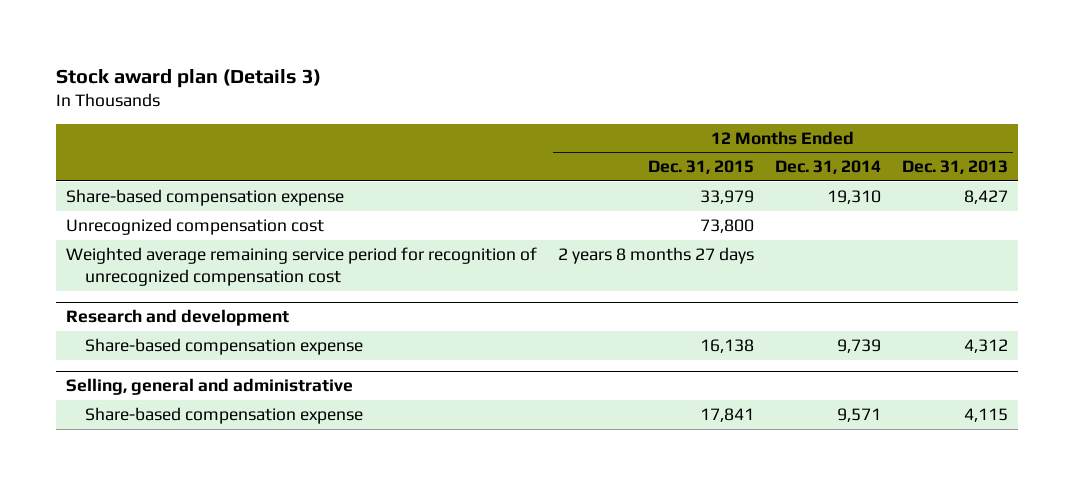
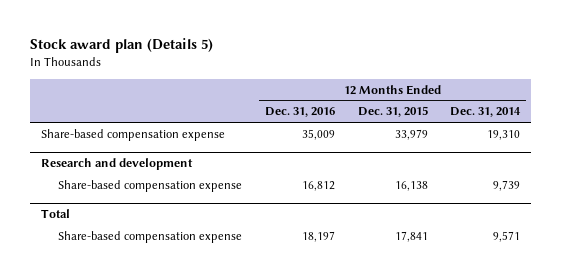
- Stock award plan (Details 3)
+ Stock award plan (Details 5)
- | 12 Months Ended Dec. 31, 2015 | 12 Months Ended Dec. 31, 2014 | 12 Months Ended Dec. 31, 2013
+ | 12 Months Ended Dec. 31, 2016 | 12 Months Ended Dec. 31, 2015 | 12 Months Ended Dec. 31, 2014
- Unrecognized compensation cost | 73,800 | |
- Weighted average remaining service period for recognition of unrecognized compensation cost | 2 years 8 months 27 days | |
- Selling, general and administrative
+ Total

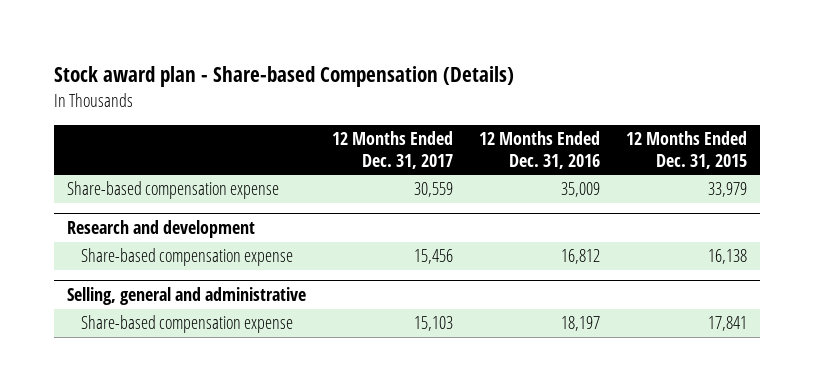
- Stock award plan (Details 5)
+ Stock award plan - Share-based Compensation (Details)
- | 12 Months Ended Dec. 31, 2016 | 12 Months Ended Dec. 31, 2015 | 12 Months Ended Dec. 31, 2014
+ | 12 Months Ended Dec. 31, 2017 | 12 Months Ended Dec. 31, 2016 | 12 Months Ended Dec. 31, 2015
- Total
+ Selling, general and administrative

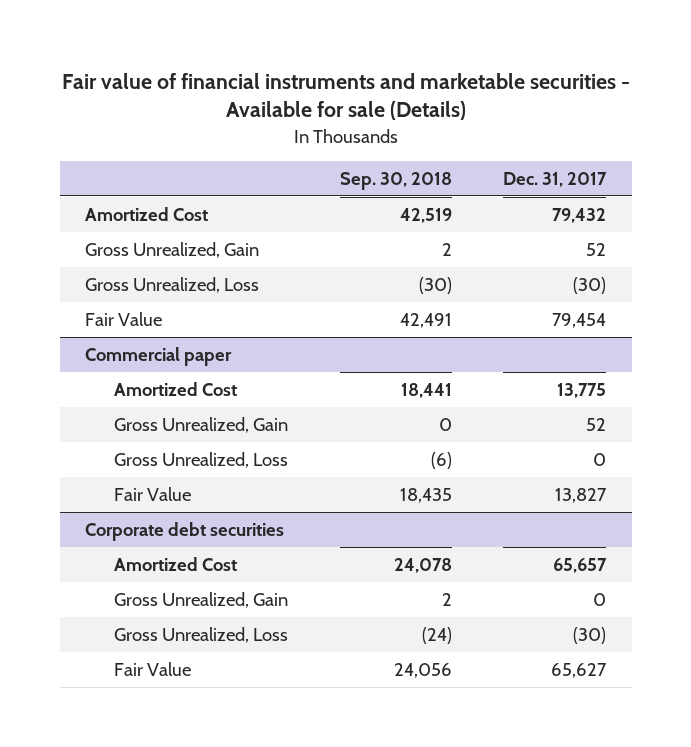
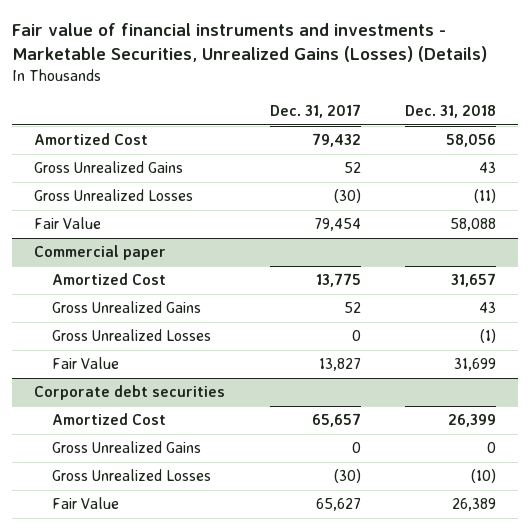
- Fair value of financial instruments and marketable securities - Available for sale (Details)
+ Fair value of financial instruments and investments - Marketable Securities, Unrealized Gains (Losses) (Details)
- | Sep. 30, 2018 | Dec. 31, 2017
+ | Dec. 31, 2017 | Dec. 31, 2018
- Gross Unrealized, Gain | 2 | 52
- Gross Unrealized, Loss | (30) | (30)
+ Gross Unrealized Gains | 52 | 43
+ Gross Unrealized Losses | (30) | (11)
@ Commercial paper
- Gross Unrealized, Gain | 0 | 52
- Gross Unrealized, Loss | (6) | 0
+ Gross Unrealized Gains | 52 | 43
+ Gross Unrealized Losses | 0 | (1)
@ Corporate debt securities
- Gross Unrealized, Gain | 2 | 0
- Gross Unrealized, Loss | (24) | (30)
+ Gross Unrealized Gains | 0 | 0
+ Gross Unrealized Losses | (30) | (10)

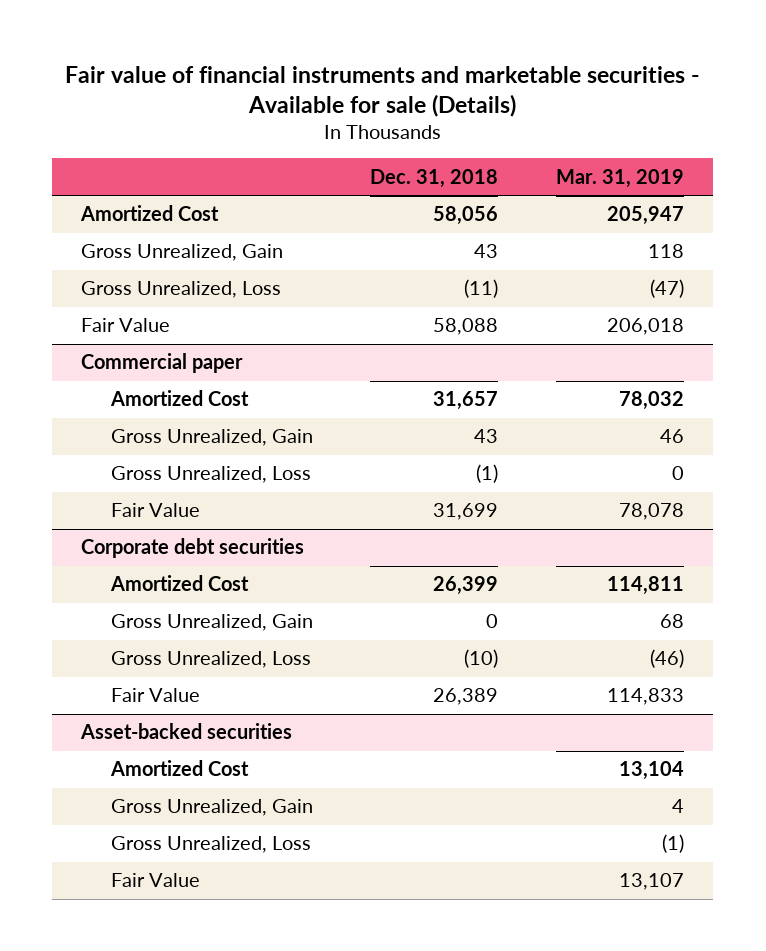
- Fair value of financial instruments and investments - Marketable Securities, Unrealized Gains (Losses) (Details)
+ Fair value of financial instruments and marketable securities - Available for sale (Details)
- | Dec. 31, 2017 | Dec. 31, 2018
+ | Dec. 31, 2018 | Mar. 31, 2019
- Gross Unrealized Gains | 52 | 43
- Gross Unrealized Losses | (30) | (11)
+ Gross Unrealized, Gain | 43 | 118
+ Gross Unrealized, Loss | (11) | (47)
@ Commercial paper
- Gross Unrealized Gains | 52 | 43
- Gross Unrealized Losses | 0 | (1)
+ Gross Unrealized, Gain | 43 | 46
+ Gross Unrealized, Loss | (1) | 0
@ Corporate debt securities
- Gross Unrealized Gains | 0 | 0
- Gross Unrealized Losses | (30) | (10)
+ Gross Unrealized, Gain | 0 | 68
+ Gross Unrealized, Loss | (10) | (46)
+ Asset-backed securities
+ Amortized Cost | | 13,104
+ Gross Unrealized, Gain | | 4
+ Gross Unrealized, Loss | | (1)
+ Fair Value | | 13,107

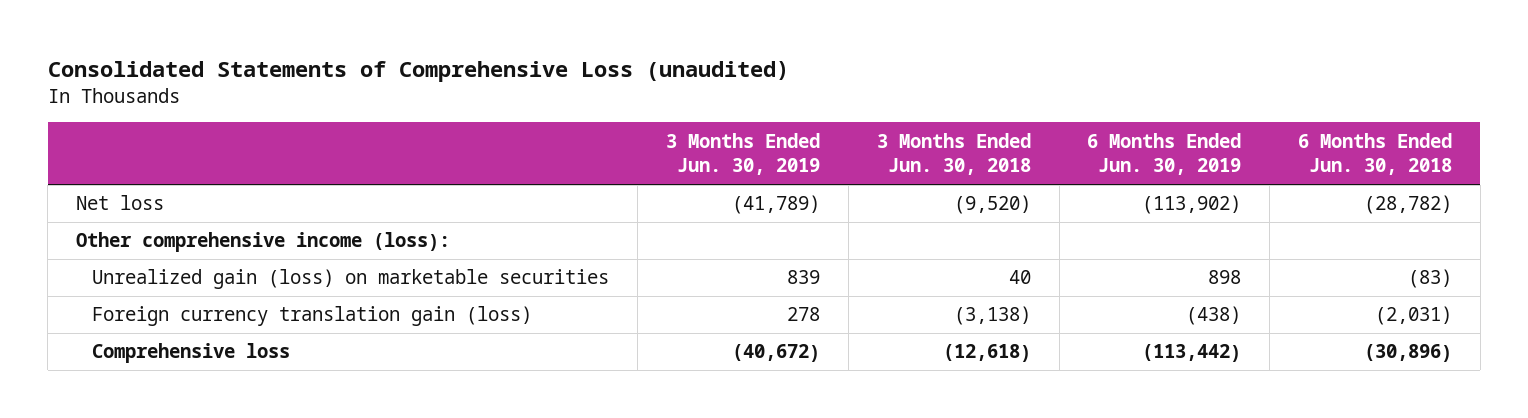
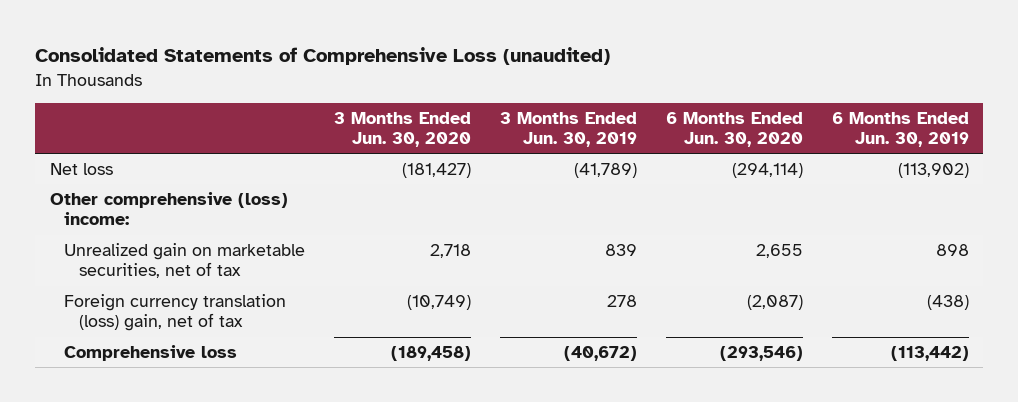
- | 3 Months Ended Jun. 30, 2019 | 3 Months Ended Jun. 30, 2018 | 6 Months Ended Jun. 30, 2019 | 6 Months Ended Jun. 30, 2018
+ | 3 Months Ended Jun. 30, 2020 | 3 Months Ended Jun. 30, 2019 | 6 Months Ended Jun. 30, 2020 | 6 Months Ended Jun. 30, 2019
- Other comprehensive income (loss):
- Unrealized gain (loss) on marketable securities | 839 | 40 | 898 | (83)
- Foreign currency translation gain (loss) | 278 | (3,138) | (438) | (2,031)
+ Other comprehensive (loss) income:
+ Unrealized gain on marketable securities, net of tax | 2,718 | 839 | 2,655 | 898
+ Foreign currency translation (loss) gain, net of tax | (10,749) | 278 | (2,087) | (438)

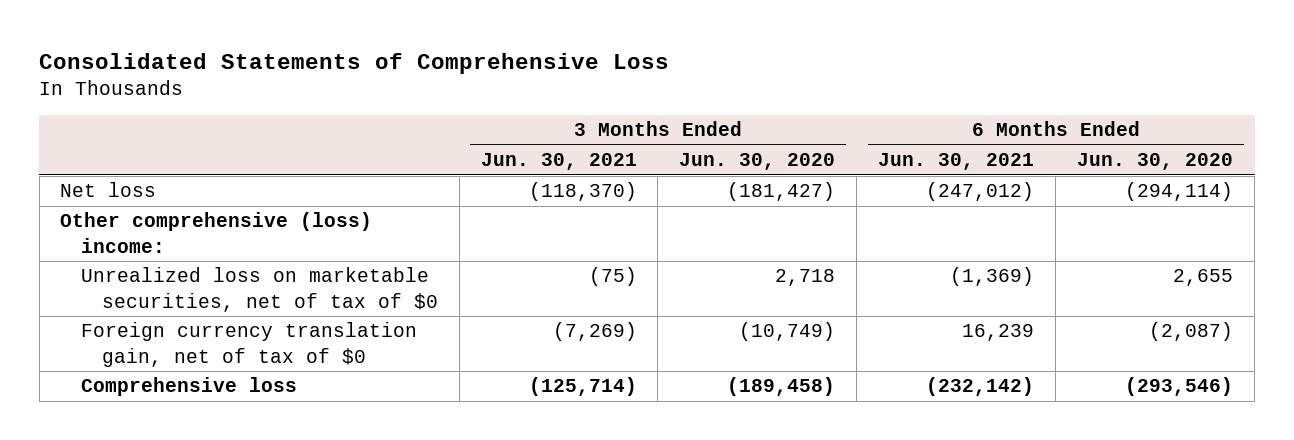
- Consolidated Statements of Comprehensive Loss (unaudited)
+ Consolidated Statements of Comprehensive Loss
- | 3 Months Ended Jun. 30, 2020 | 3 Months Ended Jun. 30, 2019 | 6 Months Ended Jun. 30, 2020 | 6 Months Ended Jun. 30, 2019
+ | 3 Months Ended Jun. 30, 2021 | 3 Months Ended Jun. 30, 2020 | 6 Months Ended Jun. 30, 2021 | 6 Months Ended Jun. 30, 2020
- Unrealized gain on marketable securities, net of tax | 2,718 | 839 | 2,655 | 898
- Foreign currency translation (loss) gain, net of tax | (10,749) | 278 | (2,087) | (438)
+ Unrealized loss on marketable securities, net of tax of $0 | (75) | 2,718 | (1,369) | 2,655
+ Foreign currency translation gain, net of tax of $0 | (7,269) | (10,749) | 16,239 | (2,087)

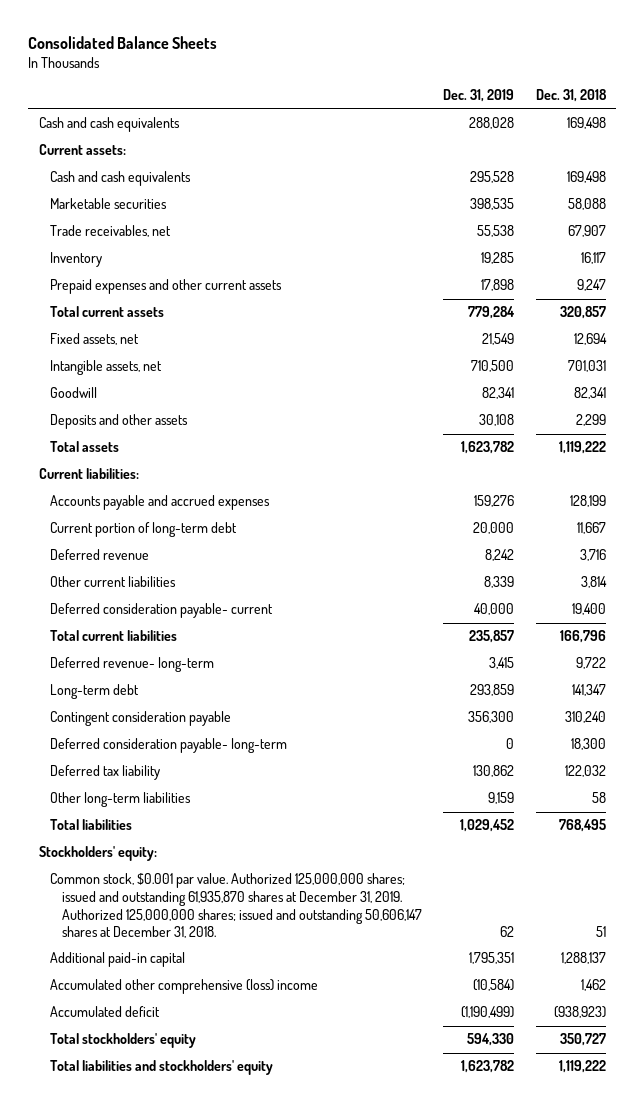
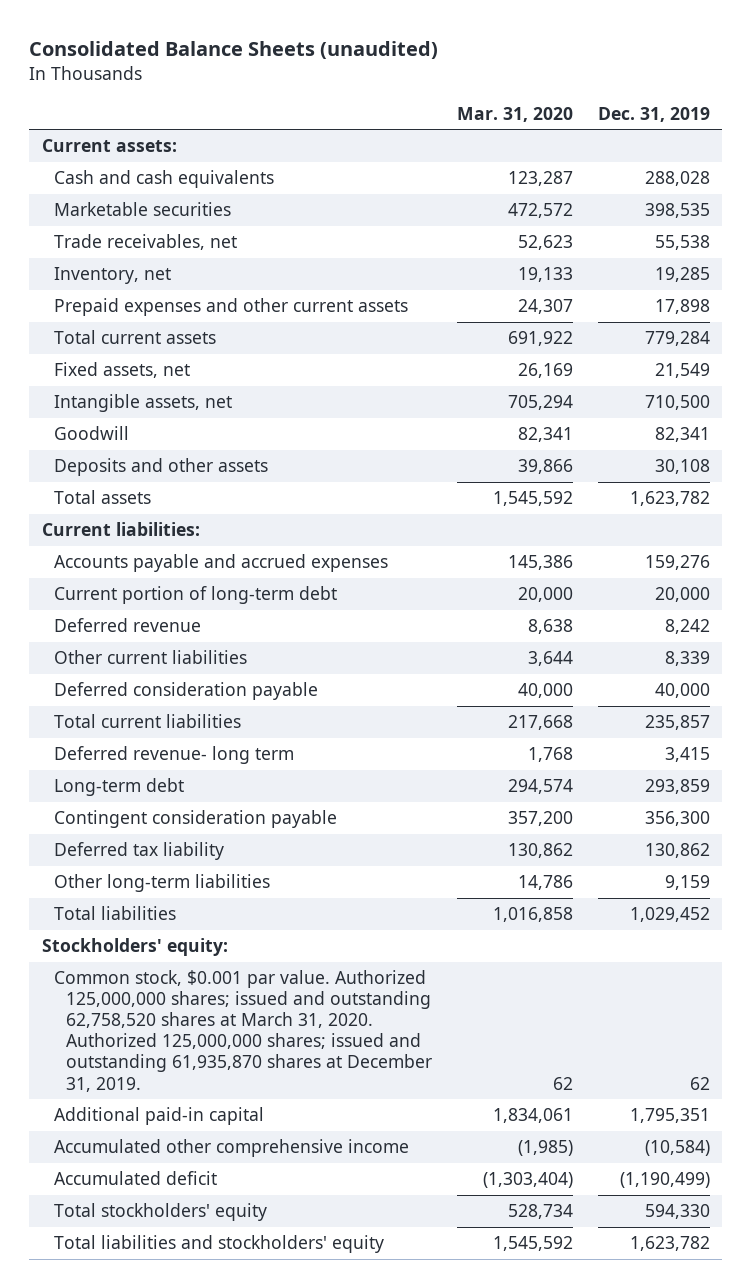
- Consolidated Balance Sheets
+ Consolidated Balance Sheets (unaudited)
- | Dec. 31, 2019 | Dec. 31, 2018
+ | Mar. 31, 2020 | Dec. 31, 2019
- Cash and cash equivalents | 295,528 | 169,498
moved down: Cash and cash equivalents | 123,287 | 288,028
- Inventory | 19,285 | 16,117
+ Inventory, net | 19,133 | 19,285
- Deferred consideration payable- current | 40,000 | 19,400
+ Deferred consideration payable | 40,000 | 40,000
- Deferred revenue- long-term | 3,415 | 9,722
+ Deferred revenue- long term | 1,768 | 3,415
- Deferred consideration payable- long-term | 0 | 18,300
- Common stock, $0.001 par value. Authorized 125,000,000 shares; issued and outstanding 61,935,870 shares at December 31, 2019. Authorized 125,000,000 shares; issued and outstanding 50,606,147 shares at December 31, 2018. | 62 | 51
+ Common stock, $0.001 par value. Authorized 125,000,000 shares; issued and outstanding 62,758,520 shares at March 31, 2020. Authorized 125,000,000 shares; issued and outstanding 61,935,870 shares at December 31, 2019. | 62 | 62
- Accumulated other comprehensive (loss) income | (10,584) | 1,462
+ Accumulated other comprehensive income | (1,985) | (10,584)

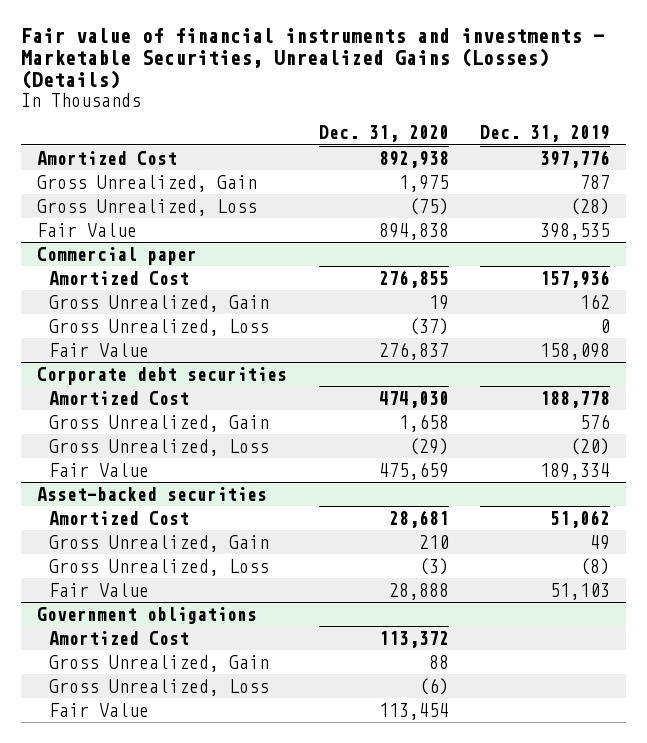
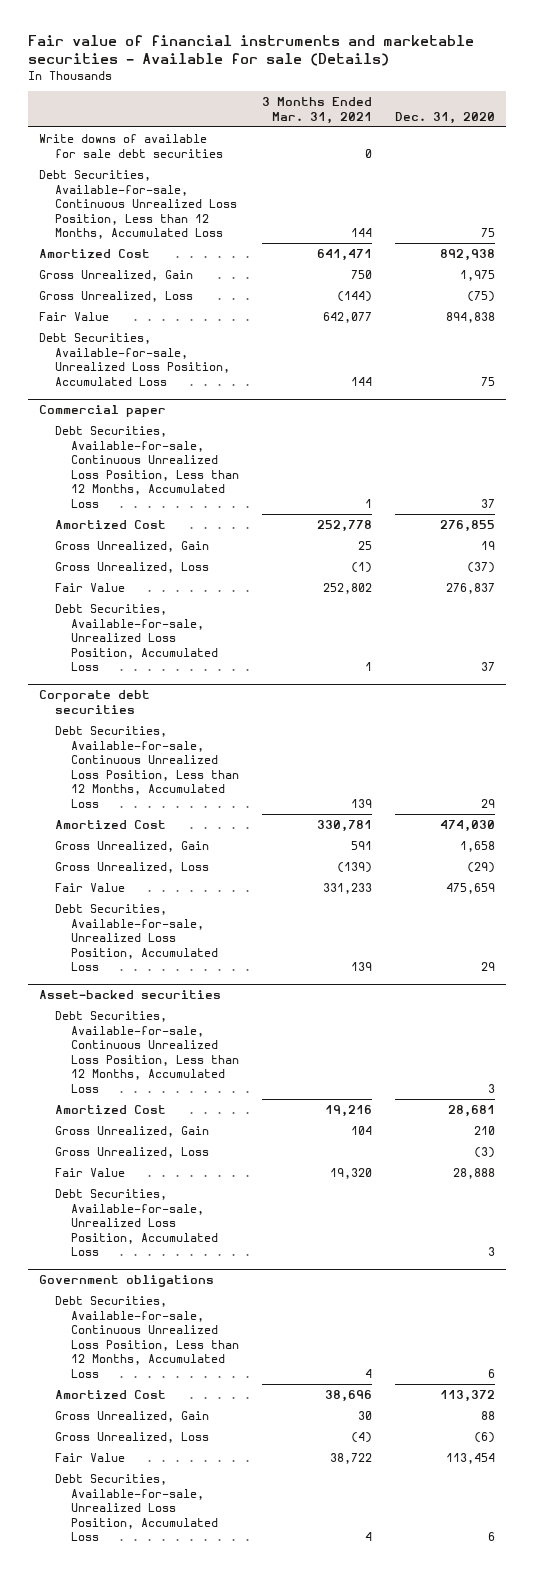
- Fair value of financial instruments and investments - Marketable Securities, Unrealized Gains (Losses) (Details)
+ Fair value of financial instruments and marketable securities - Available for sale (Details)
- | Dec. 31, 2020 | Dec. 31, 2019
+ | 3 Months Ended Mar. 31, 2021 | Dec. 31, 2020
+ Write downs of available for sale debt securities | 0 |
+ Debt Securities, Available-for-sale, Continuous Unrealized Loss Position, Less than 12 Months, Accumulated Loss | 144 | 75
+ Debt Securities, Available-for-sale, Unrealized Loss Position, Accumulated Loss | 144 | 75
@ Commercial paper
+ Debt Securities, Available-for-sale, Continuous Unrealized Loss Position, Less than 12 Months, Accumulated Loss | 1 | 37
+ Debt Securities, Available-for-sale, Unrealized Loss Position, Accumulated Loss | 1 | 37
@ Corporate debt securities
+ Debt Securities, Available-for-sale, Continuous Unrealized Loss Position, Less than 12 Months, Accumulated Loss | 139 | 29
+ Debt Securities, Available-for-sale, Unrealized Loss Position, Accumulated Loss | 139 | 29
@ Asset-backed securities
+ Debt Securities, Available-for-sale, Continuous Unrealized Loss Position, Less than 12 Months, Accumulated Loss | | 3
+ Debt Securities, Available-for-sale, Unrealized Loss Position, Accumulated Loss | | 3
@ Government obligations
+ Debt Securities, Available-for-sale, Continuous Unrealized Loss Position, Less than 12 Months, Accumulated Loss | 4 | 6
+ Debt Securities, Available-for-sale, Unrealized Loss Position, Accumulated Loss | 4 | 6

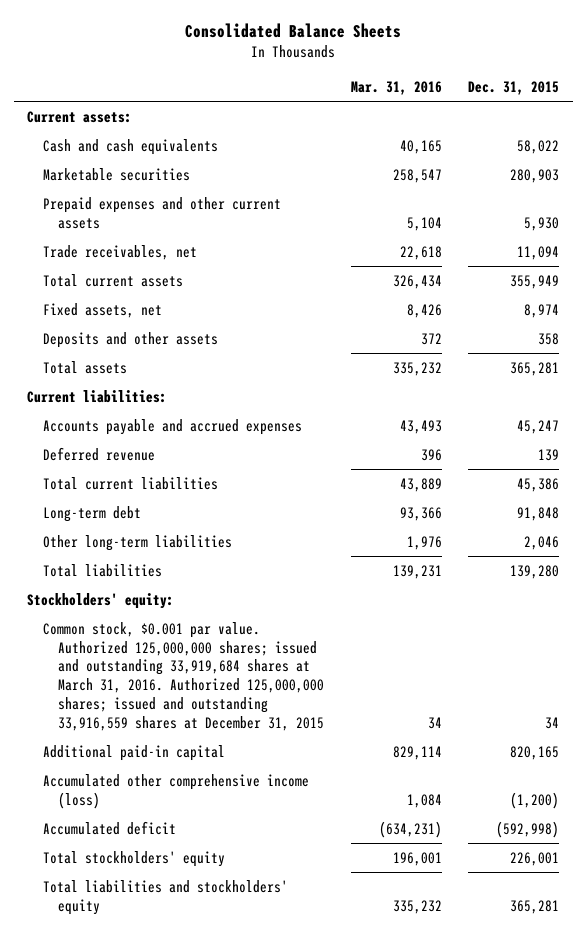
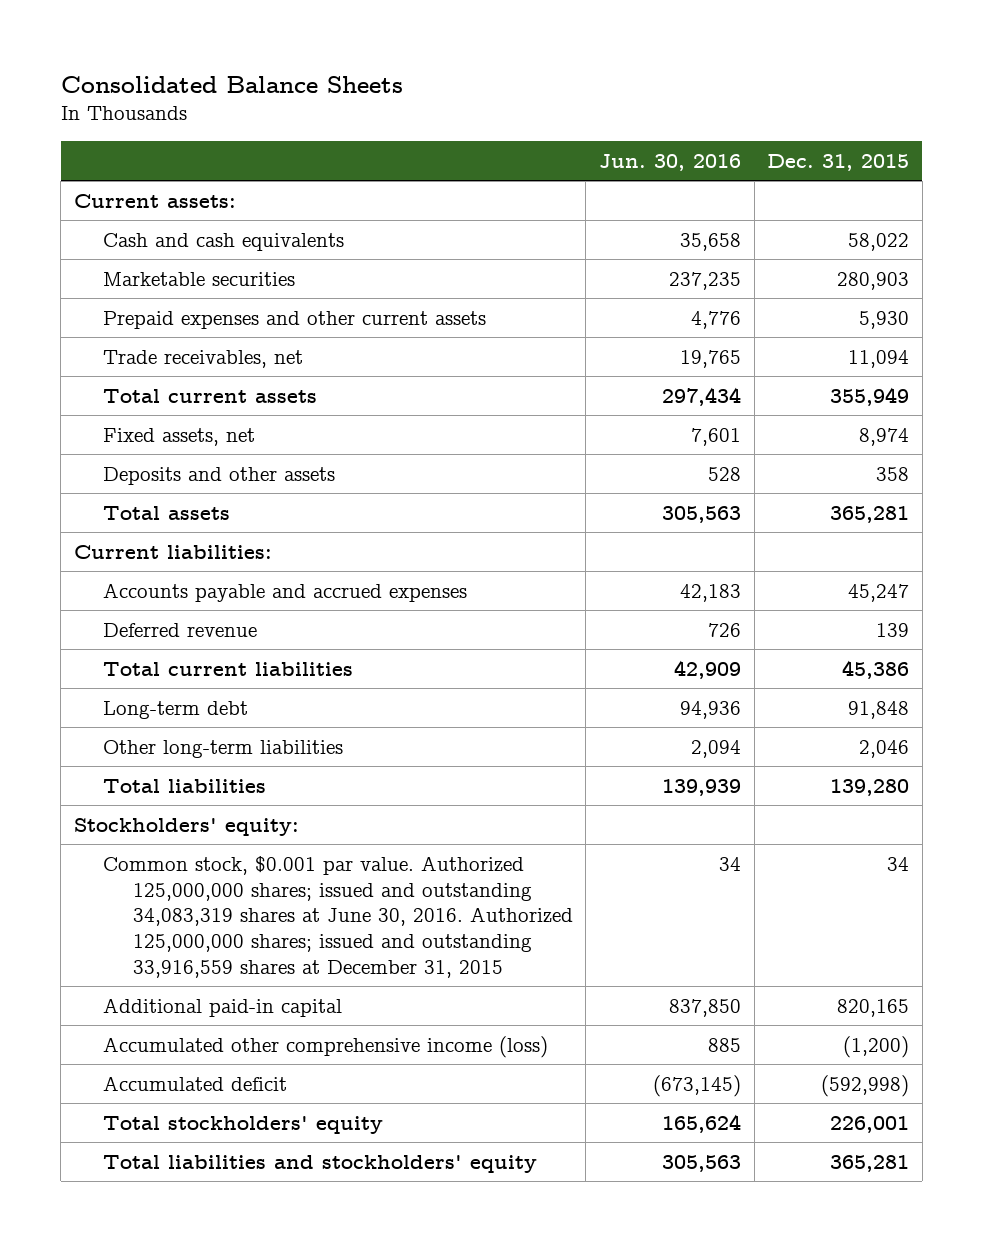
- | Mar. 31, 2016 | Dec. 31, 2015
+ | Jun. 30, 2016 | Dec. 31, 2015
- Common stock, $0.001 par value. Authorized 125,000,000 shares; issued and outstanding 33,919,684 shares at March 31, 2016. Authorized 125,000,000 shares; issued and outstanding 33,916,559 shares at December 31, 2015 | 34 | 34
+ Common stock, $0.001 par value. Authorized 125,000,000 shares; issued and outstanding 34,083,319 shares at June 30, 2016. Authorized 125,000,000 shares; issued and outstanding 33,916,559 shares at December 31, 2015 | 34 | 34

